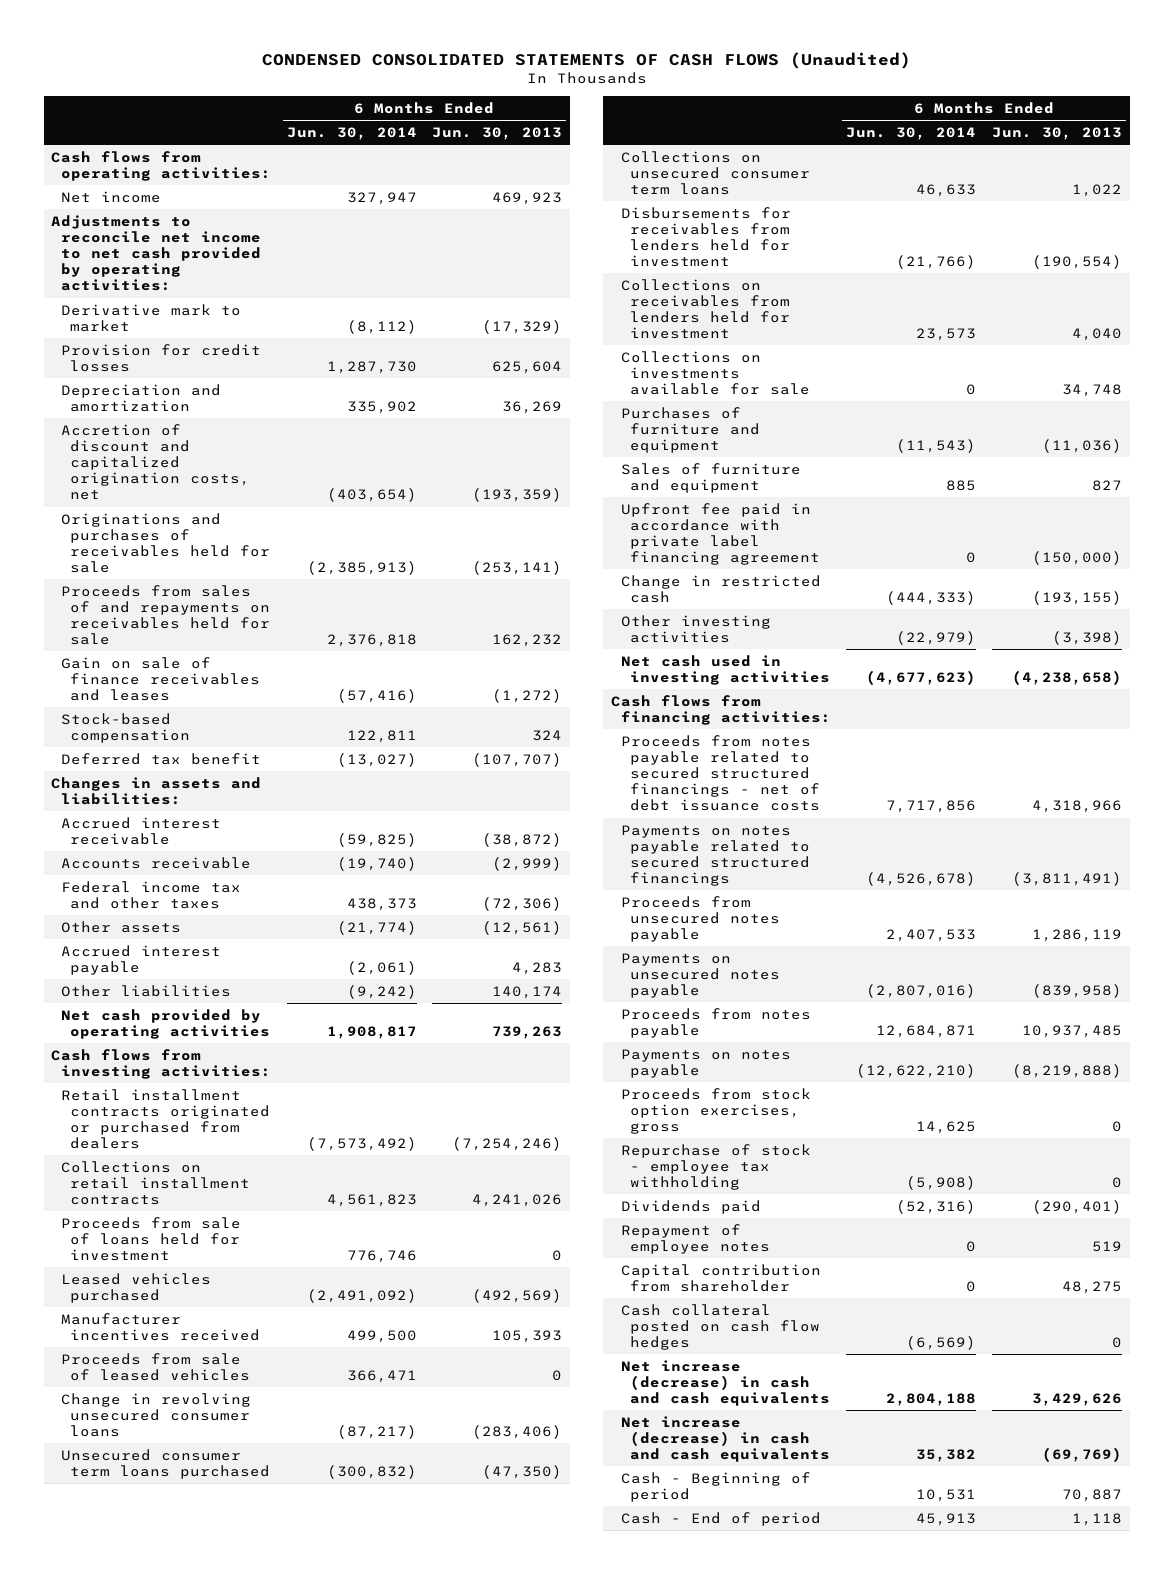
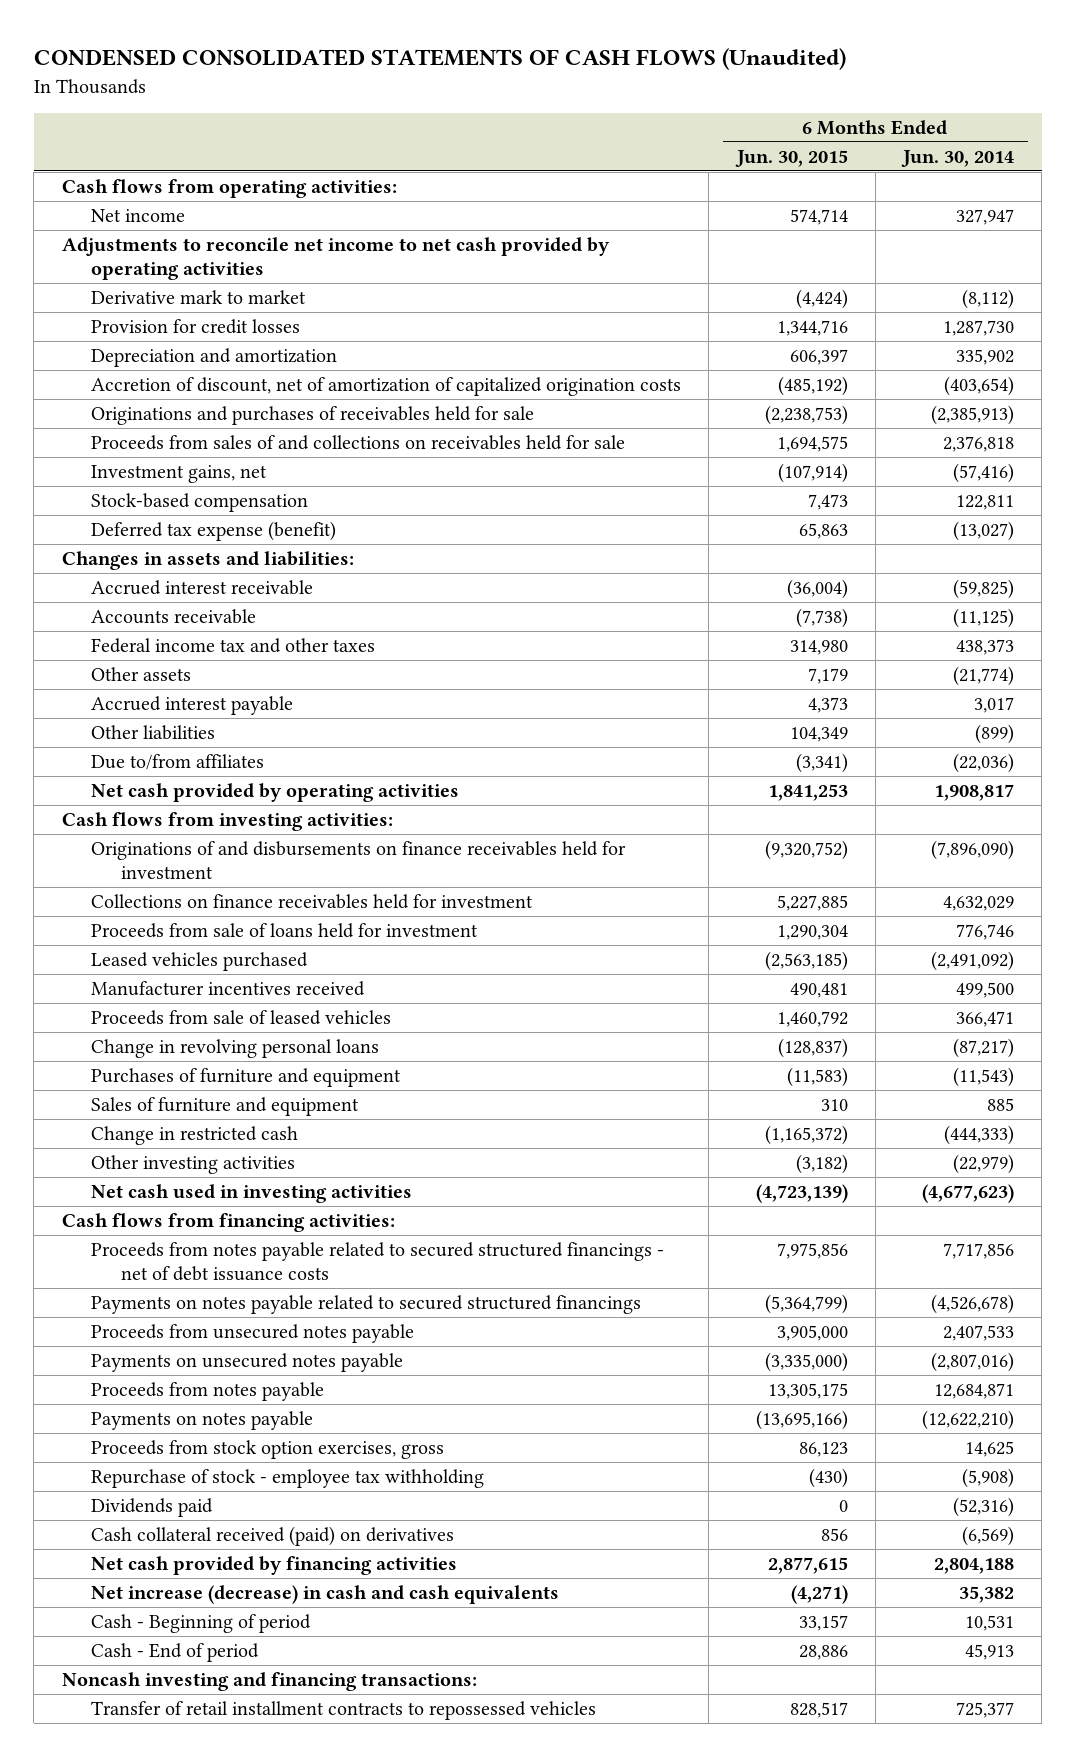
- | 6 Months Ended Jun. 30, 2014 | 6 Months Ended Jun. 30, 2013
+ | 6 Months Ended Jun. 30, 2015 | 6 Months Ended Jun. 30, 2014
- Adjustments to reconcile net income to net cash provided by operating activities:
+ Adjustments to reconcile net income to net cash provided by operating activities
- Accretion of discount and capitalized origination costs, net | (403,654) | (193,359)
+ Accretion of discount, net of amortization of capitalized origination costs | (485,192) | (403,654)
- Proceeds from sales of and repayments on receivables held for sale | 2,376,818 | 162,232
- Gain on sale of finance receivables and leases | (57,416) | (1,272)
+ Proceeds from sales of and collections on receivables held for sale | 1,694,575 | 2,376,818
+ Investment gains, net | (107,914) | (57,416)
- Deferred tax benefit | (13,027) | (107,707)
+ Deferred tax expense (benefit) | 65,863 | (13,027)
- Accounts receivable | (19,740) | (2,999)
+ Accounts receivable | (7,738) | (11,125)
- Accrued interest payable | (2,061) | 4,283
- Other liabilities | (9,242) | 140,174
+ Accrued interest payable | 4,373 | 3,017
+ Other liabilities | 104,349 | (899)
+ Due to/from affiliates | (3,341) | (22,036)
- Retail installment contracts originated or purchased from dealers | (7,573,492) | (7,254,246)
- Collections on retail installment contracts | 4,561,823 | 4,241,026
+ Originations of and disbursements on finance receivables held for investment | (9,320,752) | (7,896,090)
+ Collections on finance receivables held for investment | 5,227,885 | 4,632,029
- Change in revolving unsecured consumer loans | (87,217) | (283,406)
- Unsecured consumer term loans purchased | (300,832) | (47,350)
- Collections on unsecured consumer term loans | 46,633 | 1,022
- Disbursements for receivables from lenders held for investment | (21,766) | (190,554)
- Collections on receivables from lenders held for investment | 23,573 | 4,040
- Collections on investments available for sale | 0 | 34,748
+ Change in revolving personal loans | (128,837) | (87,217)
- Upfront fee paid in accordance with private label financing agreement | 0 | (150,000)
- Repayment of employee notes | 0 | 519
- Capital contribution from shareholder | 0 | 48,275
- Cash collateral posted on cash flow hedges | (6,569) | 0
- Net increase (decrease) in cash and cash equivalents | 2,804,188 | 3,429,626
+ Cash collateral received (paid) on derivatives | 856 | (6,569)
+ Net cash provided by financing activities | 2,877,615 | 2,804,188
+ Noncash investing and financing transactions:
+ Transfer of retail installment contracts to repossessed vehicles | 828,517 | 725,377

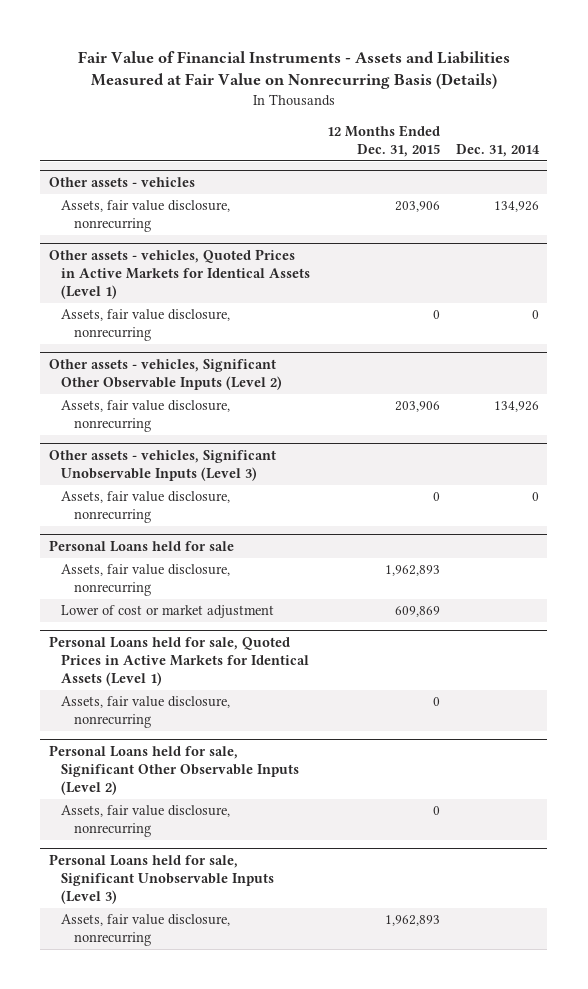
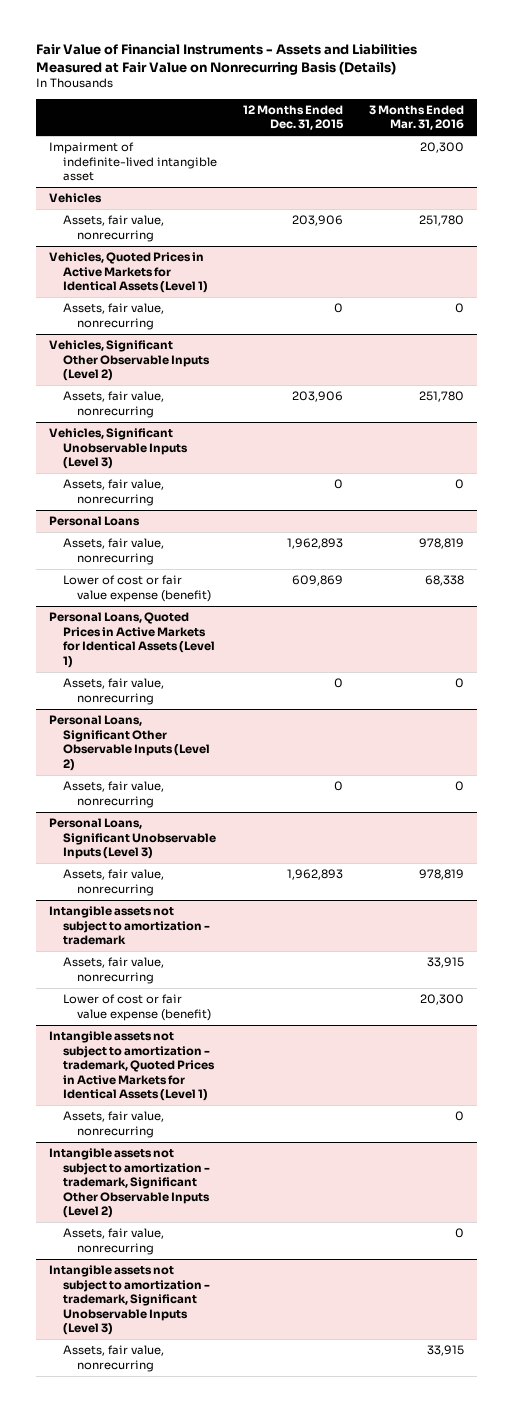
- | 12 Months Ended Dec. 31, 2015 | Dec. 31, 2014
+ | 12 Months Ended Dec. 31, 2015 | 3 Months Ended Mar. 31, 2016
- Other assets - vehicles
- Assets, fair value disclosure, nonrecurring | 203,906 | 134,926
- Other assets - vehicles, Quoted Prices in Active Markets for Identical Assets (Level 1)
- Assets, fair value disclosure, nonrecurring | 0 | 0
- Other assets - vehicles, Significant Other Observable Inputs (Level 2)
- Assets, fair value disclosure, nonrecurring | 203,906 | 134,926
- Other assets - vehicles, Significant Unobservable Inputs (Level 3)
- Assets, fair value disclosure, nonrecurring | 0 | 0
- Personal Loans held for sale
- Assets, fair value disclosure, nonrecurring | 1,962,893 |
- Lower of cost or market adjustment | 609,869 |
- Personal Loans held for sale, Quoted Prices in Active Markets for Identical Assets (Level 1)
- Assets, fair value disclosure, nonrecurring | 0 |
- Personal Loans held for sale, Significant Other Observable Inputs (Level 2)
- Assets, fair value disclosure, nonrecurring | 0 |
- Personal Loans held for sale, Significant Unobservable Inputs (Level 3)
- Assets, fair value disclosure, nonrecurring | 1,962,893 |
+ Impairment of indefinite-lived intangible asset | | 20,300
+ Vehicles
+ Assets, fair value, nonrecurring | 203,906 | 251,780
+ Vehicles, Quoted Prices in Active Markets for Identical Assets (Level 1)
+ Assets, fair value, nonrecurring | 0 | 0
+ Vehicles, Significant Other Observable Inputs (Level 2)
+ Assets, fair value, nonrecurring | 203,906 | 251,780
+ Vehicles, Significant Unobservable Inputs (Level 3)
+ Assets, fair value, nonrecurring | 0 | 0
+ Personal Loans
+ Assets, fair value, nonrecurring | 1,962,893 | 978,819
+ Lower of cost or fair value expense (benefit) | 609,869 | 68,338
+ Personal Loans, Quoted Prices in Active Markets for Identical Assets (Level 1)
+ Assets, fair value, nonrecurring | 0 | 0
+ Personal Loans, Significant Other Observable Inputs (Level 2)
+ Assets, fair value, nonrecurring | 0 | 0
+ Personal Loans, Significant Unobservable Inputs (Level 3)
+ Assets, fair value, nonrecurring | 1,962,893 | 978,819
+ Intangible assets not subject to amortization - trademark
+ Assets, fair value, nonrecurring | | 33,915
+ Lower of cost or fair value expense (benefit) | | 20,300
+ Intangible assets not subject to amortization - trademark, Quoted Prices in Active Markets for Identical Assets (Level 1)
+ Assets, fair value, nonrecurring | | 0
+ Intangible assets not subject to amortization - trademark, Significant Other Observable Inputs (Level 2)
+ Assets, fair value, nonrecurring | | 0
+ Intangible assets not subject to amortization - trademark, Significant Unobservable Inputs (Level 3)
+ Assets, fair value, nonrecurring | | 33,915

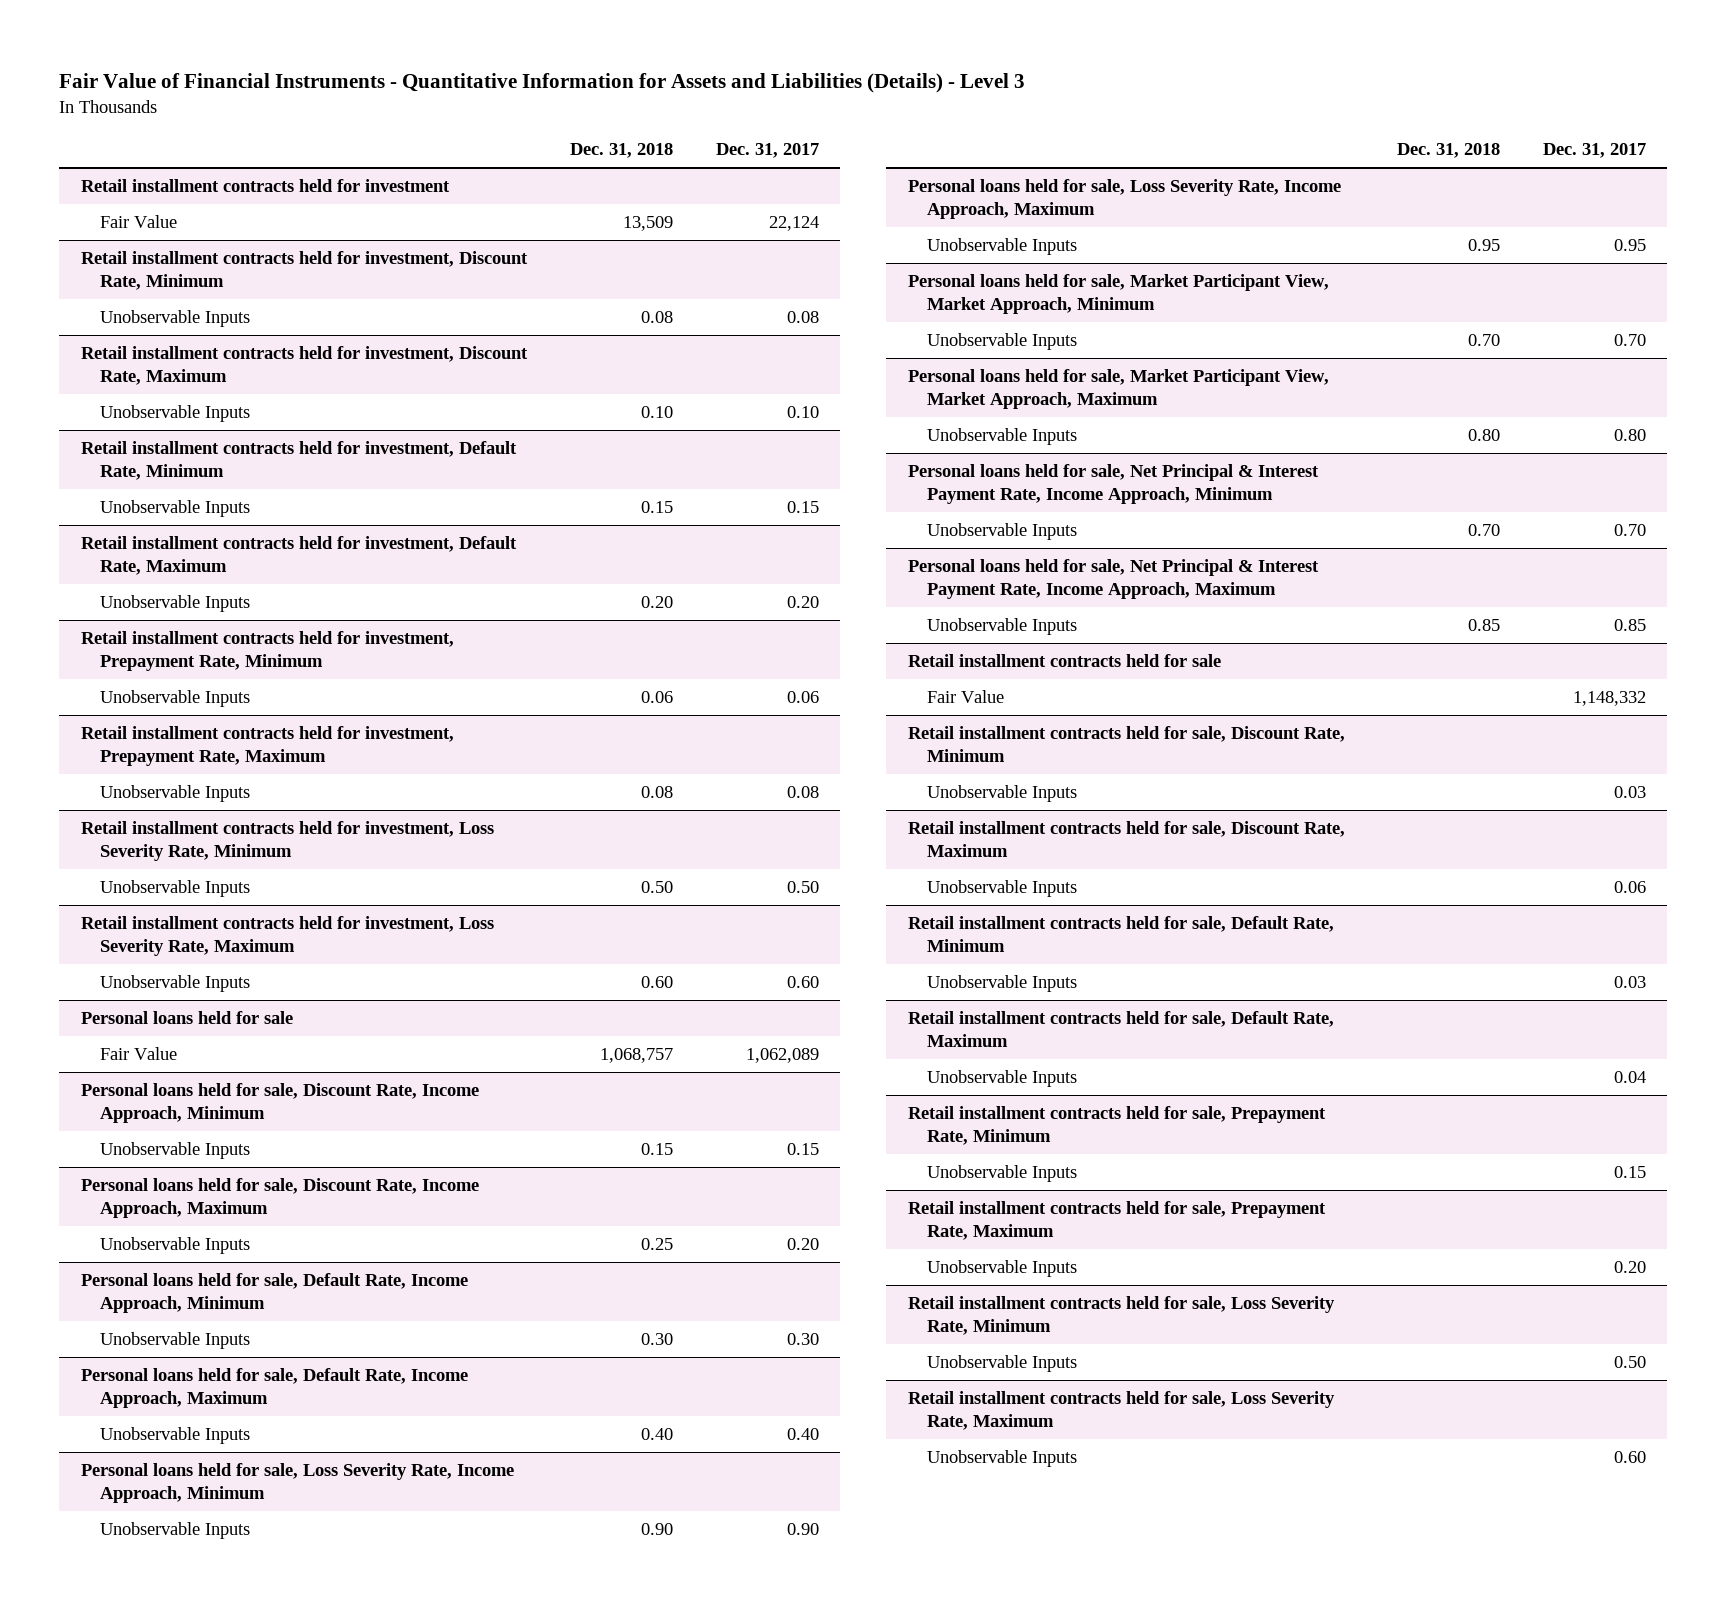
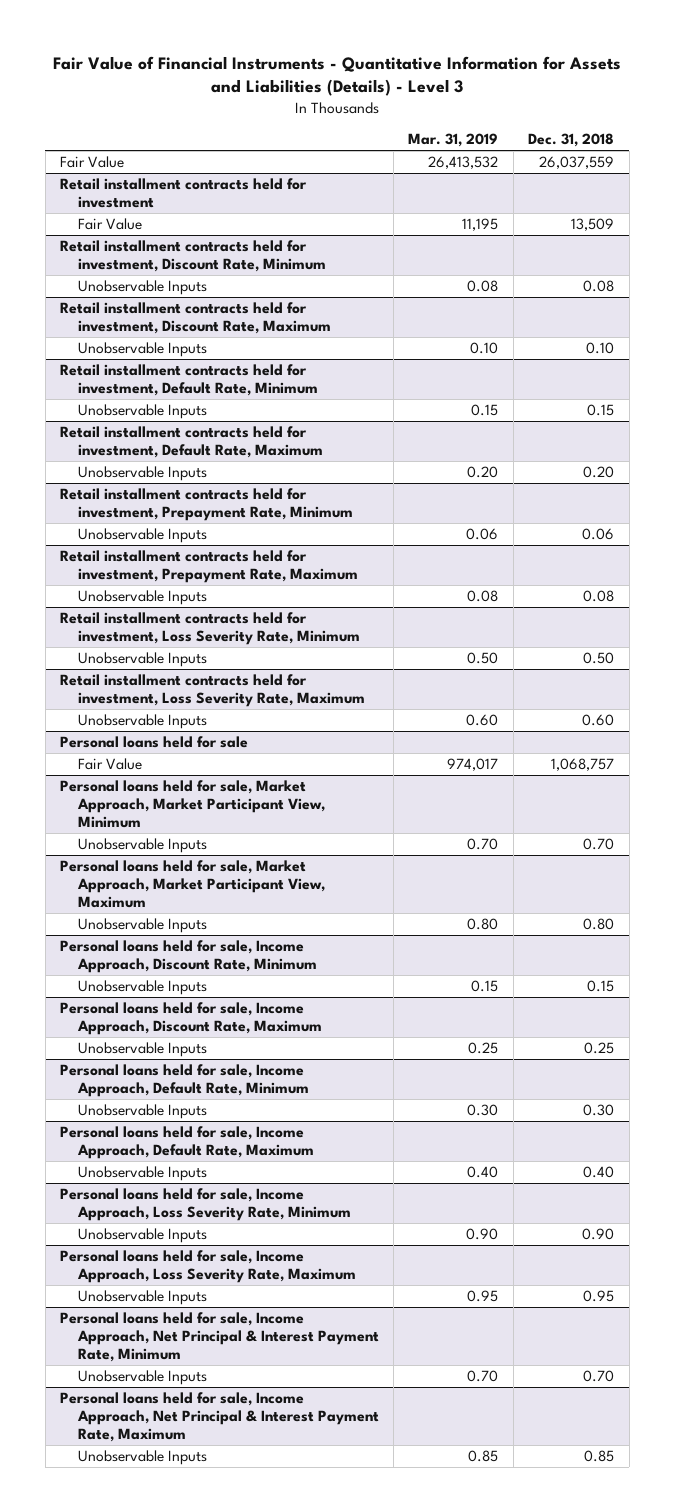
- | Dec. 31, 2018 | Dec. 31, 2017
+ | Mar. 31, 2019 | Dec. 31, 2018
+ Fair Value | 26,413,532 | 26,037,559
- Personal loans held for sale, Discount Rate, Income Approach, Minimum
+ Personal loans held for sale, Market Approach, Market Participant View, Minimum
+ Unobservable Inputs | 0.70 | 0.70
+ Personal loans held for sale, Market Approach, Market Participant View, Maximum
+ Unobservable Inputs | 0.80 | 0.80
+ Personal loans held for sale, Income Approach, Discount Rate, Minimum
- Personal loans held for sale, Discount Rate, Income Approach, Maximum
+ Personal loans held for sale, Income Approach, Discount Rate, Maximum
- Personal loans held for sale, Default Rate, Income Approach, Minimum
+ Personal loans held for sale, Income Approach, Default Rate, Minimum
- Personal loans held for sale, Default Rate, Income Approach, Maximum
+ Personal loans held for sale, Income Approach, Default Rate, Maximum
- Personal loans held for sale, Loss Severity Rate, Income Approach, Minimum
+ Personal loans held for sale, Income Approach, Loss Severity Rate, Minimum
- Personal loans held for sale, Loss Severity Rate, Income Approach, Maximum
+ Personal loans held for sale, Income Approach, Loss Severity Rate, Maximum
- Personal loans held for sale, Market Participant View, Market Approach, Minimum
- Unobservable Inputs | 0.70 | 0.70
- Personal loans held for sale, Market Participant View, Market Approach, Maximum
- Unobservable Inputs | 0.80 | 0.80
- Personal loans held for sale, Net Principal & Interest Payment Rate, Income Approach, Minimum
+ Personal loans held for sale, Income Approach, Net Principal & Interest Payment Rate, Minimum
- Personal loans held for sale, Net Principal & Interest Payment Rate, Income Approach, Maximum
+ Personal loans held for sale, Income Approach, Net Principal & Interest Payment Rate, Maximum
- Retail installment contracts held for sale
- Fair Value | | 1,148,332
- Retail installment contracts held for sale, Discount Rate, Minimum
- Unobservable Inputs | | 0.03
- Retail installment contracts held for sale, Discount Rate, Maximum
- Unobservable Inputs | | 0.06
- Retail installment contracts held for sale, Default Rate, Minimum
- Unobservable Inputs | | 0.03
- Retail installment contracts held for sale, Default Rate, Maximum
- Unobservable Inputs | | 0.04
- Retail installment contracts held for sale, Prepayment Rate, Minimum
- Unobservable Inputs | | 0.15
- Retail installment contracts held for sale, Prepayment Rate, Maximum
- Unobservable Inputs | | 0.20
- Retail installment contracts held for sale, Loss Severity Rate, Minimum
- Unobservable Inputs | | 0.50
- Retail installment contracts held for sale, Loss Severity Rate, Maximum
- Unobservable Inputs | | 0.60

